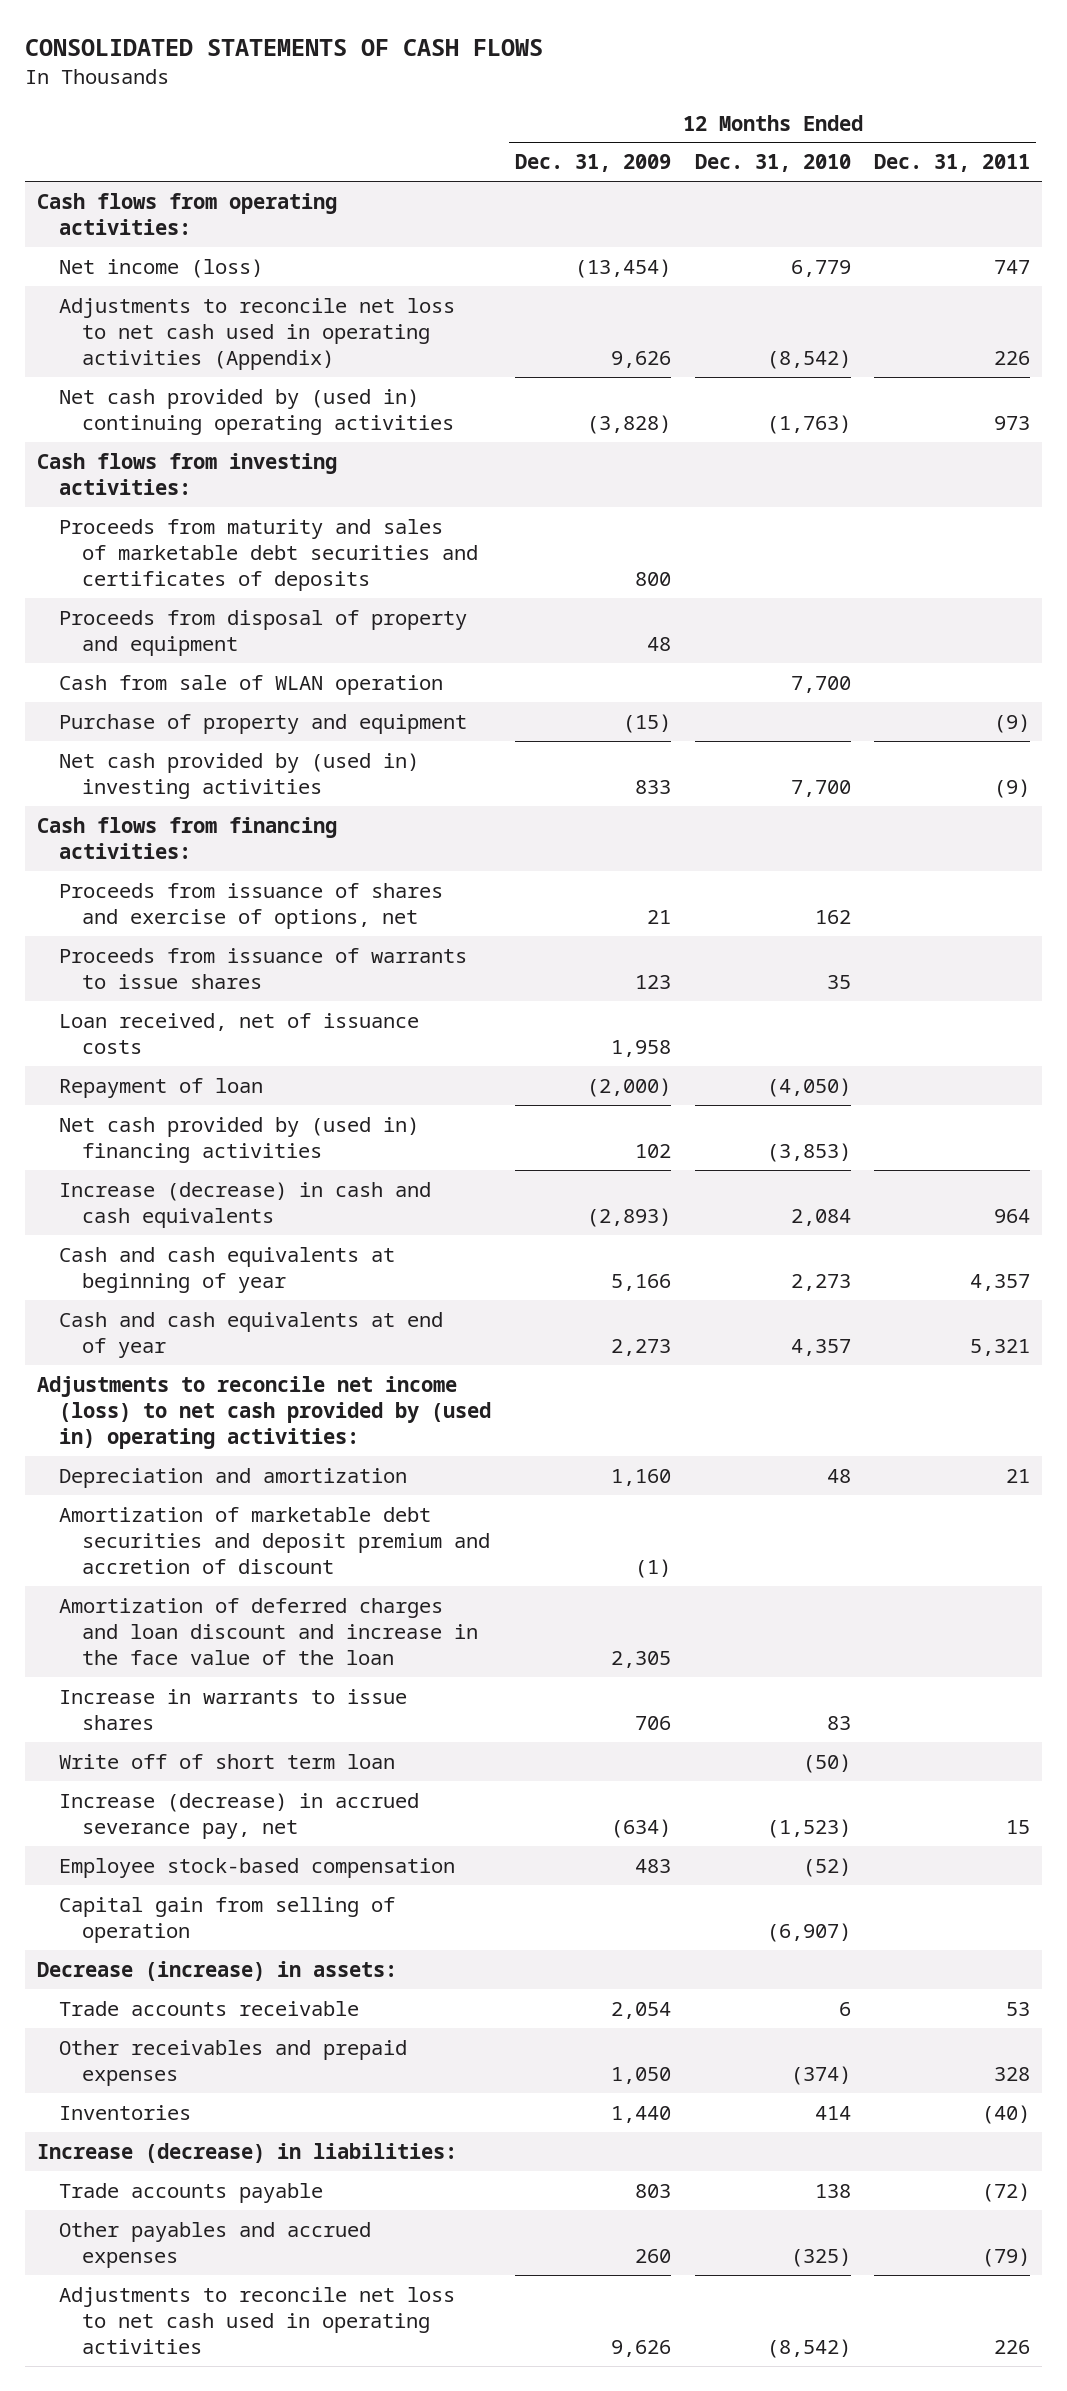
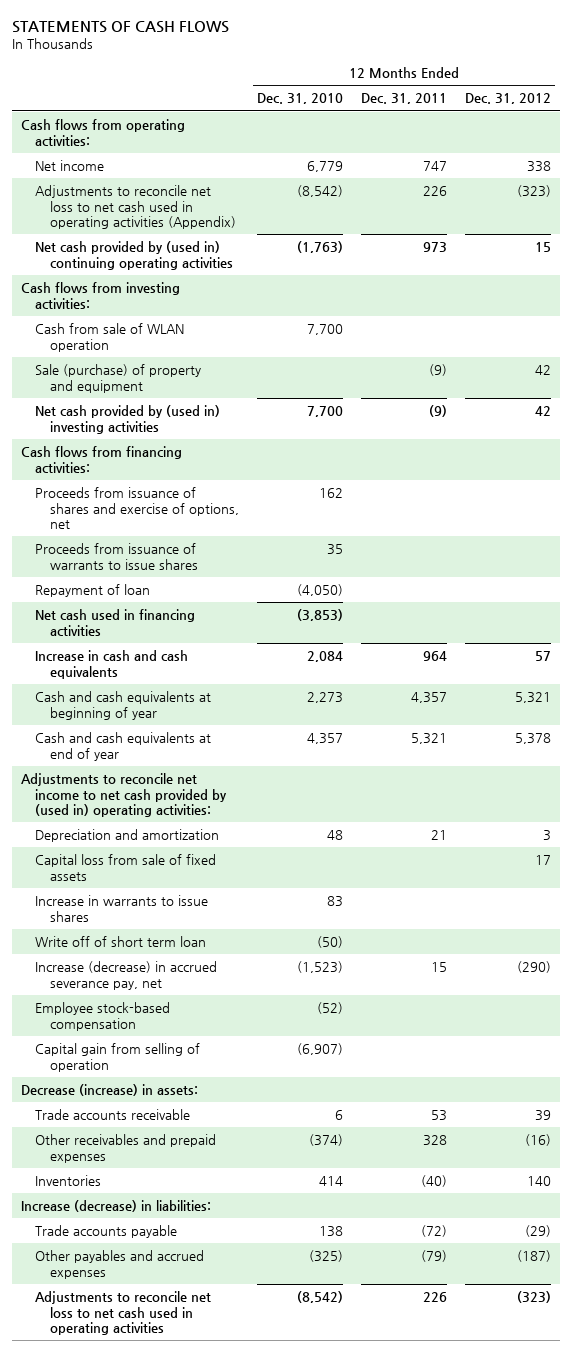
- CONSOLIDATED STATEMENTS OF CASH FLOWS
+ STATEMENTS OF CASH FLOWS
- | 12 Months Ended Dec. 31, 2009 | 12 Months Ended Dec. 31, 2010 | 12 Months Ended Dec. 31, 2011
+ | 12 Months Ended Dec. 31, 2010 | 12 Months Ended Dec. 31, 2011 | 12 Months Ended Dec. 31, 2012
- Net income (loss) | (13,454) | 6,779 | 747
+ Net income | 6,779 | 747 | 338
- Proceeds from maturity and sales of marketable debt securities and certificates of deposits | 800 | |
- Proceeds from disposal of property and equipment | 48 | |
- Purchase of property and equipment | (15) | | (9)
+ Sale (purchase) of property and equipment | | (9) | 42
- Loan received, net of issuance costs | 1,958 | |
- Net cash provided by (used in) financing activities | 102 | (3,853) |
- Increase (decrease) in cash and cash equivalents | (2,893) | 2,084 | 964
+ Net cash used in financing activities | (3,853) | |
+ Increase in cash and cash equivalents | 2,084 | 964 | 57
- Adjustments to reconcile net income (loss) to net cash provided by (used in) operating activities:
+ Adjustments to reconcile net income to net cash provided by (used in) operating activities:
- Amortization of marketable debt securities and deposit premium and accretion of discount | (1) | |
- Amortization of deferred charges and loan discount and increase in the face value of the loan | 2,305 | |
+ Capital loss from sale of fixed assets | | | 17

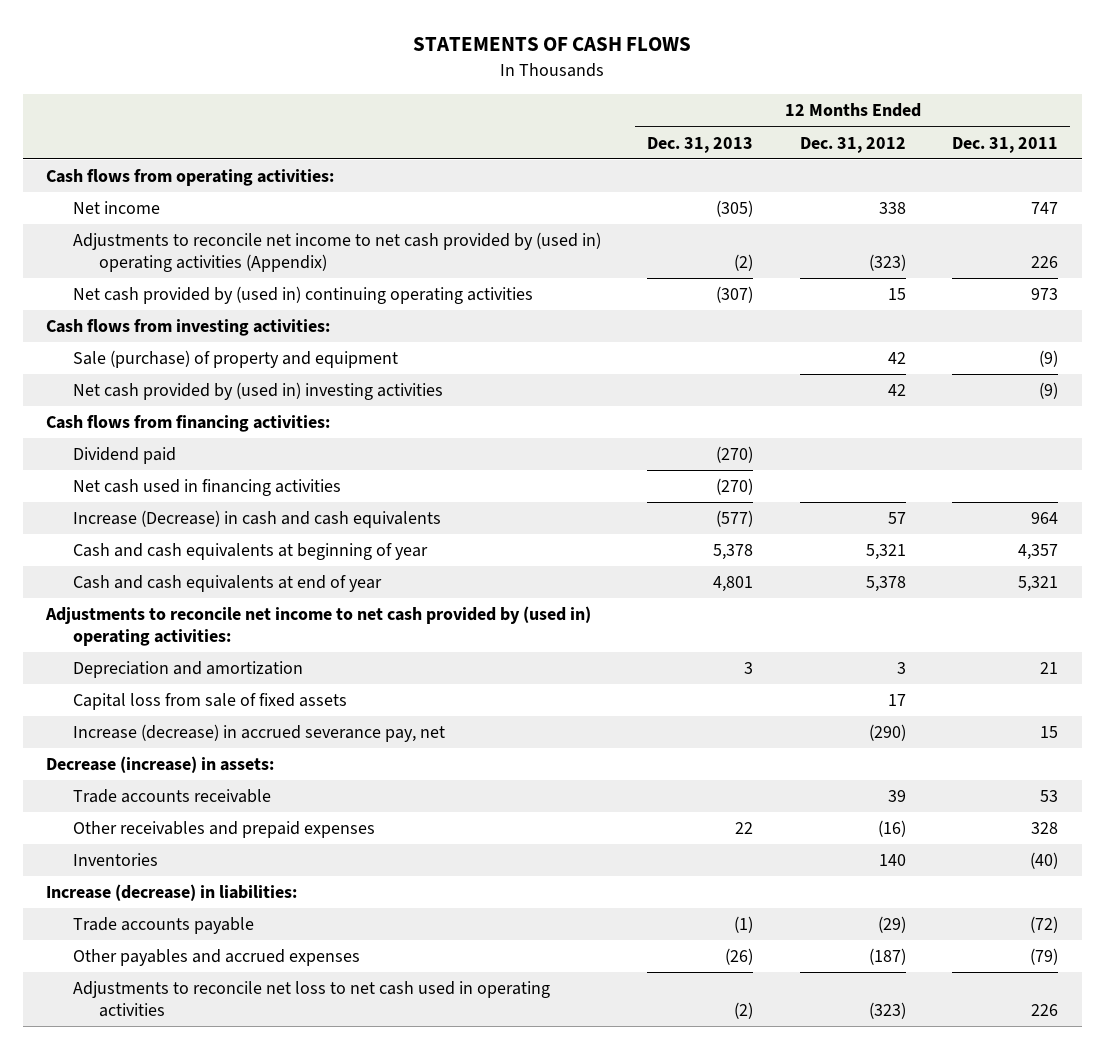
- | 12 Months Ended Dec. 31, 2010 | 12 Months Ended Dec. 31, 2011 | 12 Months Ended Dec. 31, 2012
+ | 12 Months Ended Dec. 31, 2013 | 12 Months Ended Dec. 31, 2012 | 12 Months Ended Dec. 31, 2011
- Adjustments to reconcile net loss to net cash used in operating activities (Appendix) | (8,542) | 226 | (323)
+ Adjustments to reconcile net income to net cash provided by (used in) operating activities (Appendix) | (2) | (323) | 226
- Cash from sale of WLAN operation | 7,700 | |
- Proceeds from issuance of shares and exercise of options, net | 162 | |
- Proceeds from issuance of warrants to issue shares | 35 | |
- Repayment of loan | (4,050) | |
+ Dividend paid | (270) | |
- Increase in cash and cash equivalents | 2,084 | 964 | 57
+ Increase (Decrease) in cash and cash equivalents | (577) | 57 | 964
- Increase in warrants to issue shares | 83 | |
- Write off of short term loan | (50) | |
- Employee stock-based compensation | (52) | |
- Capital gain from selling of operation | (6,907) | |

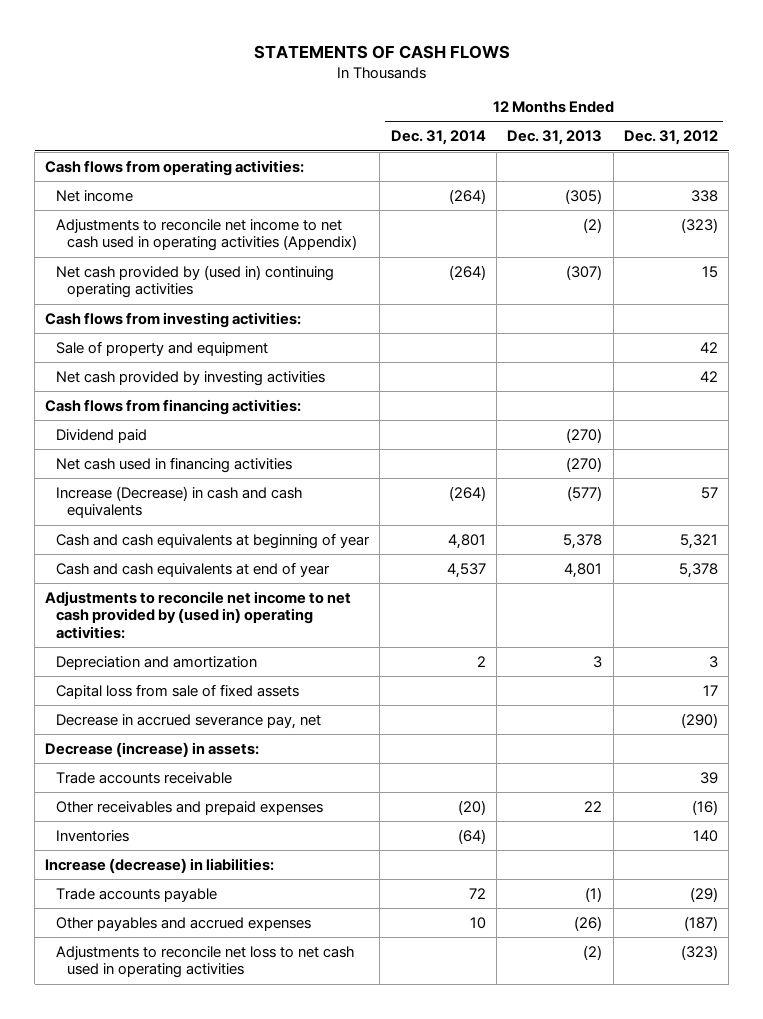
- | 12 Months Ended Dec. 31, 2013 | 12 Months Ended Dec. 31, 2012 | 12 Months Ended Dec. 31, 2011
+ | 12 Months Ended Dec. 31, 2014 | 12 Months Ended Dec. 31, 2013 | 12 Months Ended Dec. 31, 2012
- Adjustments to reconcile net income to net cash provided by (used in) operating activities (Appendix) | (2) | (323) | 226
+ Adjustments to reconcile net income to net cash used in operating activities (Appendix) | | (2) | (323)
- Sale (purchase) of property and equipment | | 42 | (9)
- Net cash provided by (used in) investing activities | | 42 | (9)
+ Sale of property and equipment | | | 42
+ Net cash provided by investing activities | | | 42
- Increase (decrease) in accrued severance pay, net | | (290) | 15
+ Decrease in accrued severance pay, net | | | (290)

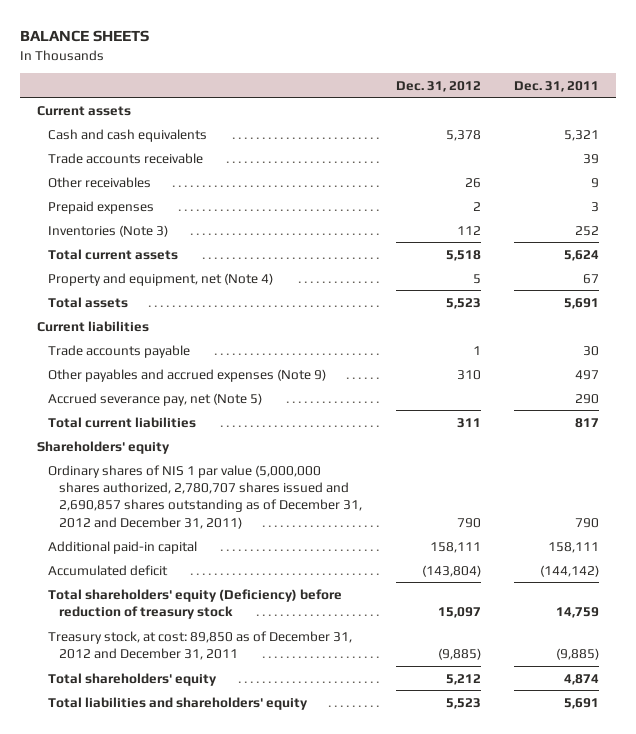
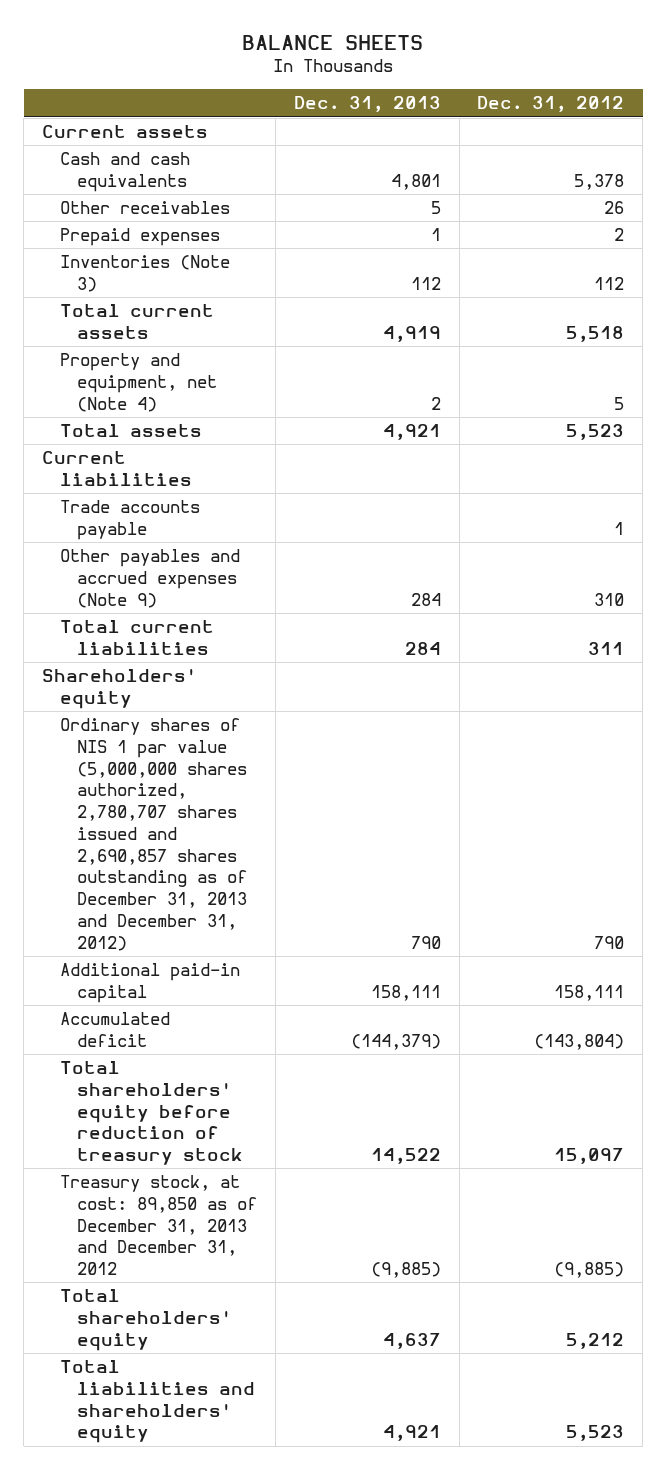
- | Dec. 31, 2012 | Dec. 31, 2011
+ | Dec. 31, 2013 | Dec. 31, 2012
- Trade accounts receivable | | 39
- Accrued severance pay, net (Note 5) | | 290
- Ordinary shares of NIS 1 par value (5,000,000 shares authorized, 2,780,707 shares issued and 2,690,857 shares outstanding as of December 31, 2012 and December 31, 2011) | 790 | 790
+ Ordinary shares of NIS 1 par value (5,000,000 shares authorized, 2,780,707 shares issued and 2,690,857 shares outstanding as of December 31, 2013 and December 31, 2012) | 790 | 790
- Total shareholders' equity (Deficiency) before reduction of treasury stock | 15,097 | 14,759
- Treasury stock, at cost: 89,850 as of December 31, 2012 and December 31, 2011 | (9,885) | (9,885)
+ Total shareholders' equity before reduction of treasury stock | 14,522 | 15,097
+ Treasury stock, at cost: 89,850 as of December 31, 2013 and December 31, 2012 | (9,885) | (9,885)

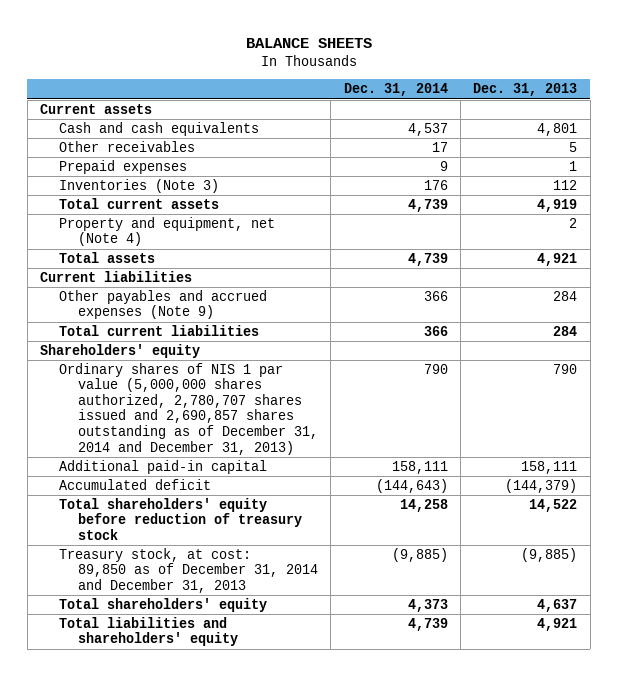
- | Dec. 31, 2013 | Dec. 31, 2012
+ | Dec. 31, 2014 | Dec. 31, 2013
- Trade accounts payable | | 1
- Ordinary shares of NIS 1 par value (5,000,000 shares authorized, 2,780,707 shares issued and 2,690,857 shares outstanding as of December 31, 2013 and December 31, 2012) | 790 | 790
+ Ordinary shares of NIS 1 par value (5,000,000 shares authorized, 2,780,707 shares issued and 2,690,857 shares outstanding as of December 31, 2014 and December 31, 2013) | 790 | 790
- Treasury stock, at cost: 89,850 as of December 31, 2013 and December 31, 2012 | (9,885) | (9,885)
+ Treasury stock, at cost: 89,850 as of December 31, 2014 and December 31, 2013 | (9,885) | (9,885)

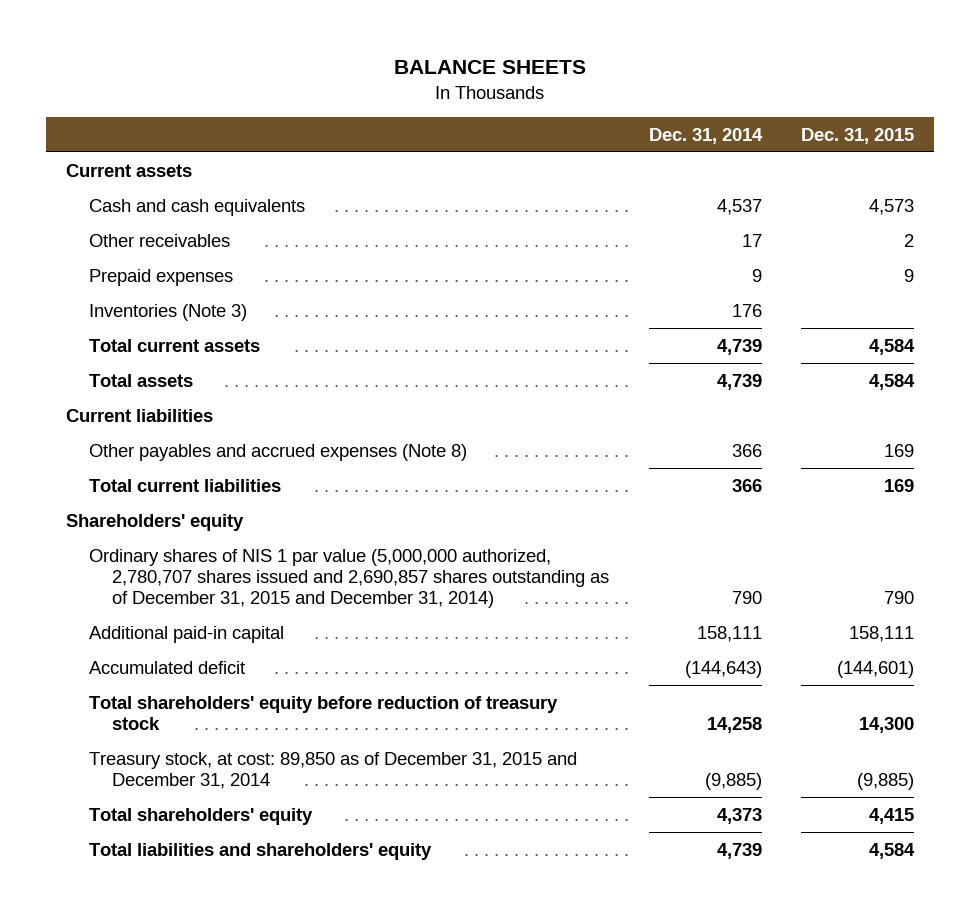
- | Dec. 31, 2014 | Dec. 31, 2013
+ | Dec. 31, 2014 | Dec. 31, 2015
- Property and equipment, net (Note 4) | | 2
- Other payables and accrued expenses (Note 9) | 366 | 284
+ Other payables and accrued expenses (Note 8) | 366 | 169
- Ordinary shares of NIS 1 par value (5,000,000 shares authorized, 2,780,707 shares issued and 2,690,857 shares outstanding as of December 31, 2014 and December 31, 2013) | 790 | 790
+ Ordinary shares of NIS 1 par value (5,000,000 authorized, 2,780,707 shares issued and 2,690,857 shares outstanding as of December 31, 2015 and December 31, 2014) | 790 | 790
- Treasury stock, at cost: 89,850 as of December 31, 2014 and December 31, 2013 | (9,885) | (9,885)
+ Treasury stock, at cost: 89,850 as of December 31, 2015 and December 31, 2014 | (9,885) | (9,885)

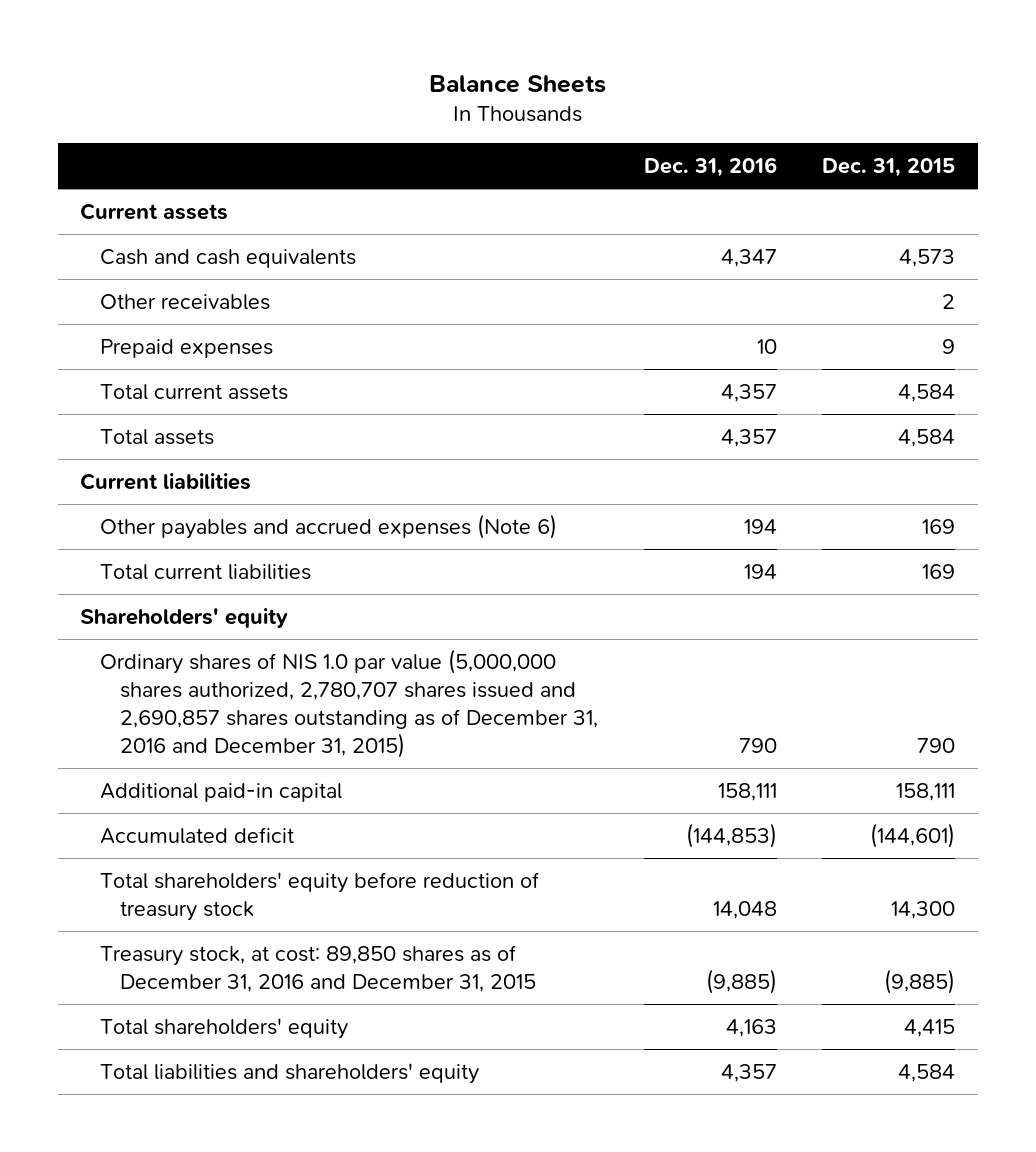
- BALANCE SHEETS
+ Balance Sheets
- | Dec. 31, 2014 | Dec. 31, 2015
+ | Dec. 31, 2016 | Dec. 31, 2015
- Inventories (Note 3) | 176 |
- Other payables and accrued expenses (Note 8) | 366 | 169
+ Other payables and accrued expenses (Note 6) | 194 | 169
- Ordinary shares of NIS 1 par value (5,000,000 authorized, 2,780,707 shares issued and 2,690,857 shares outstanding as of December 31, 2015 and December 31, 2014) | 790 | 790
+ Ordinary shares of NIS 1.0 par value (5,000,000 shares authorized, 2,780,707 shares issued and 2,690,857 shares outstanding as of December 31, 2016 and December 31, 2015) | 790 | 790
- Treasury stock, at cost: 89,850 as of December 31, 2015 and December 31, 2014 | (9,885) | (9,885)
+ Treasury stock, at cost: 89,850 shares as of December 31, 2016 and December 31, 2015 | (9,885) | (9,885)

